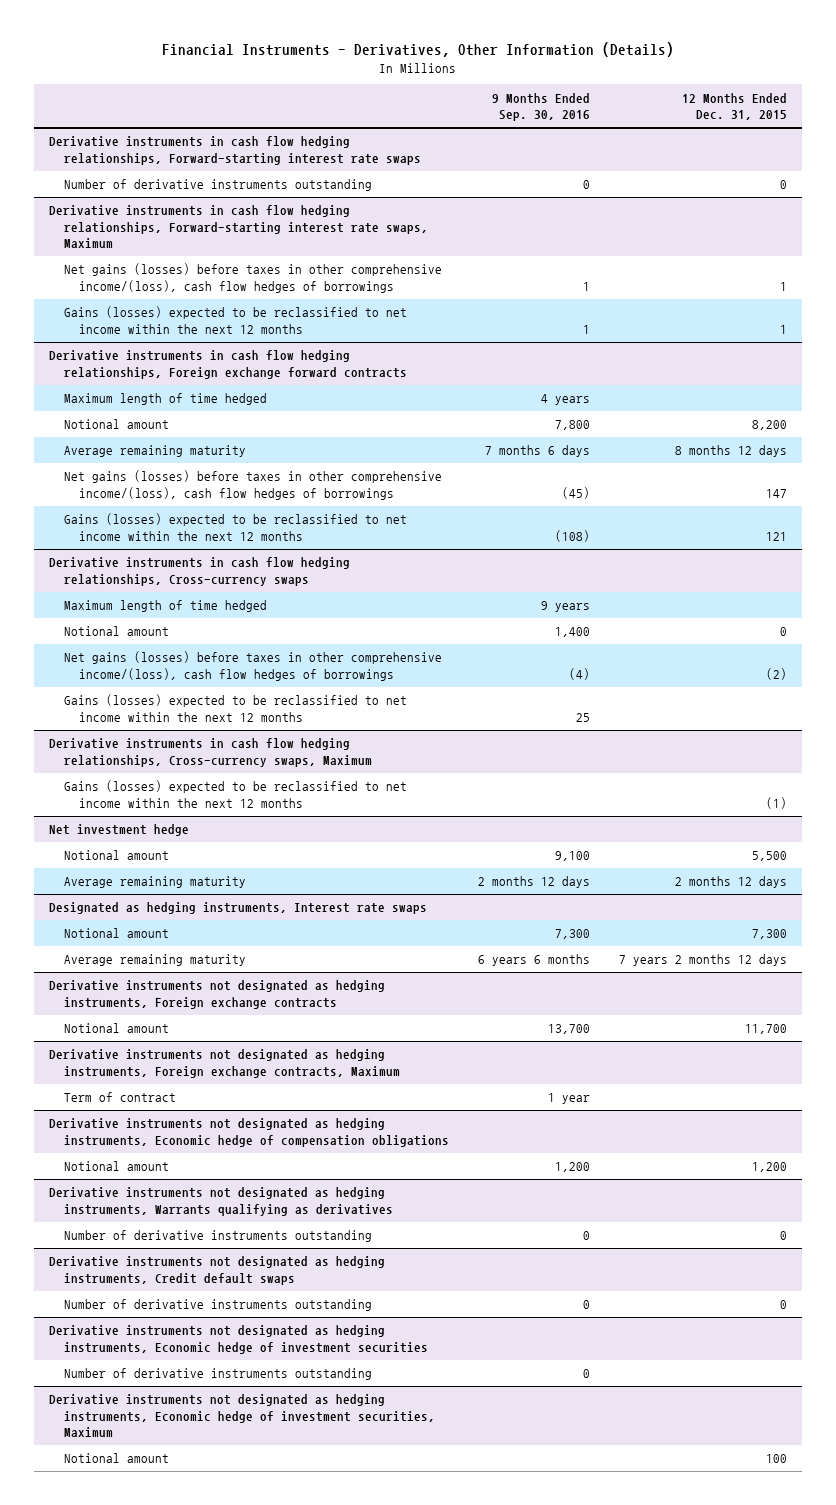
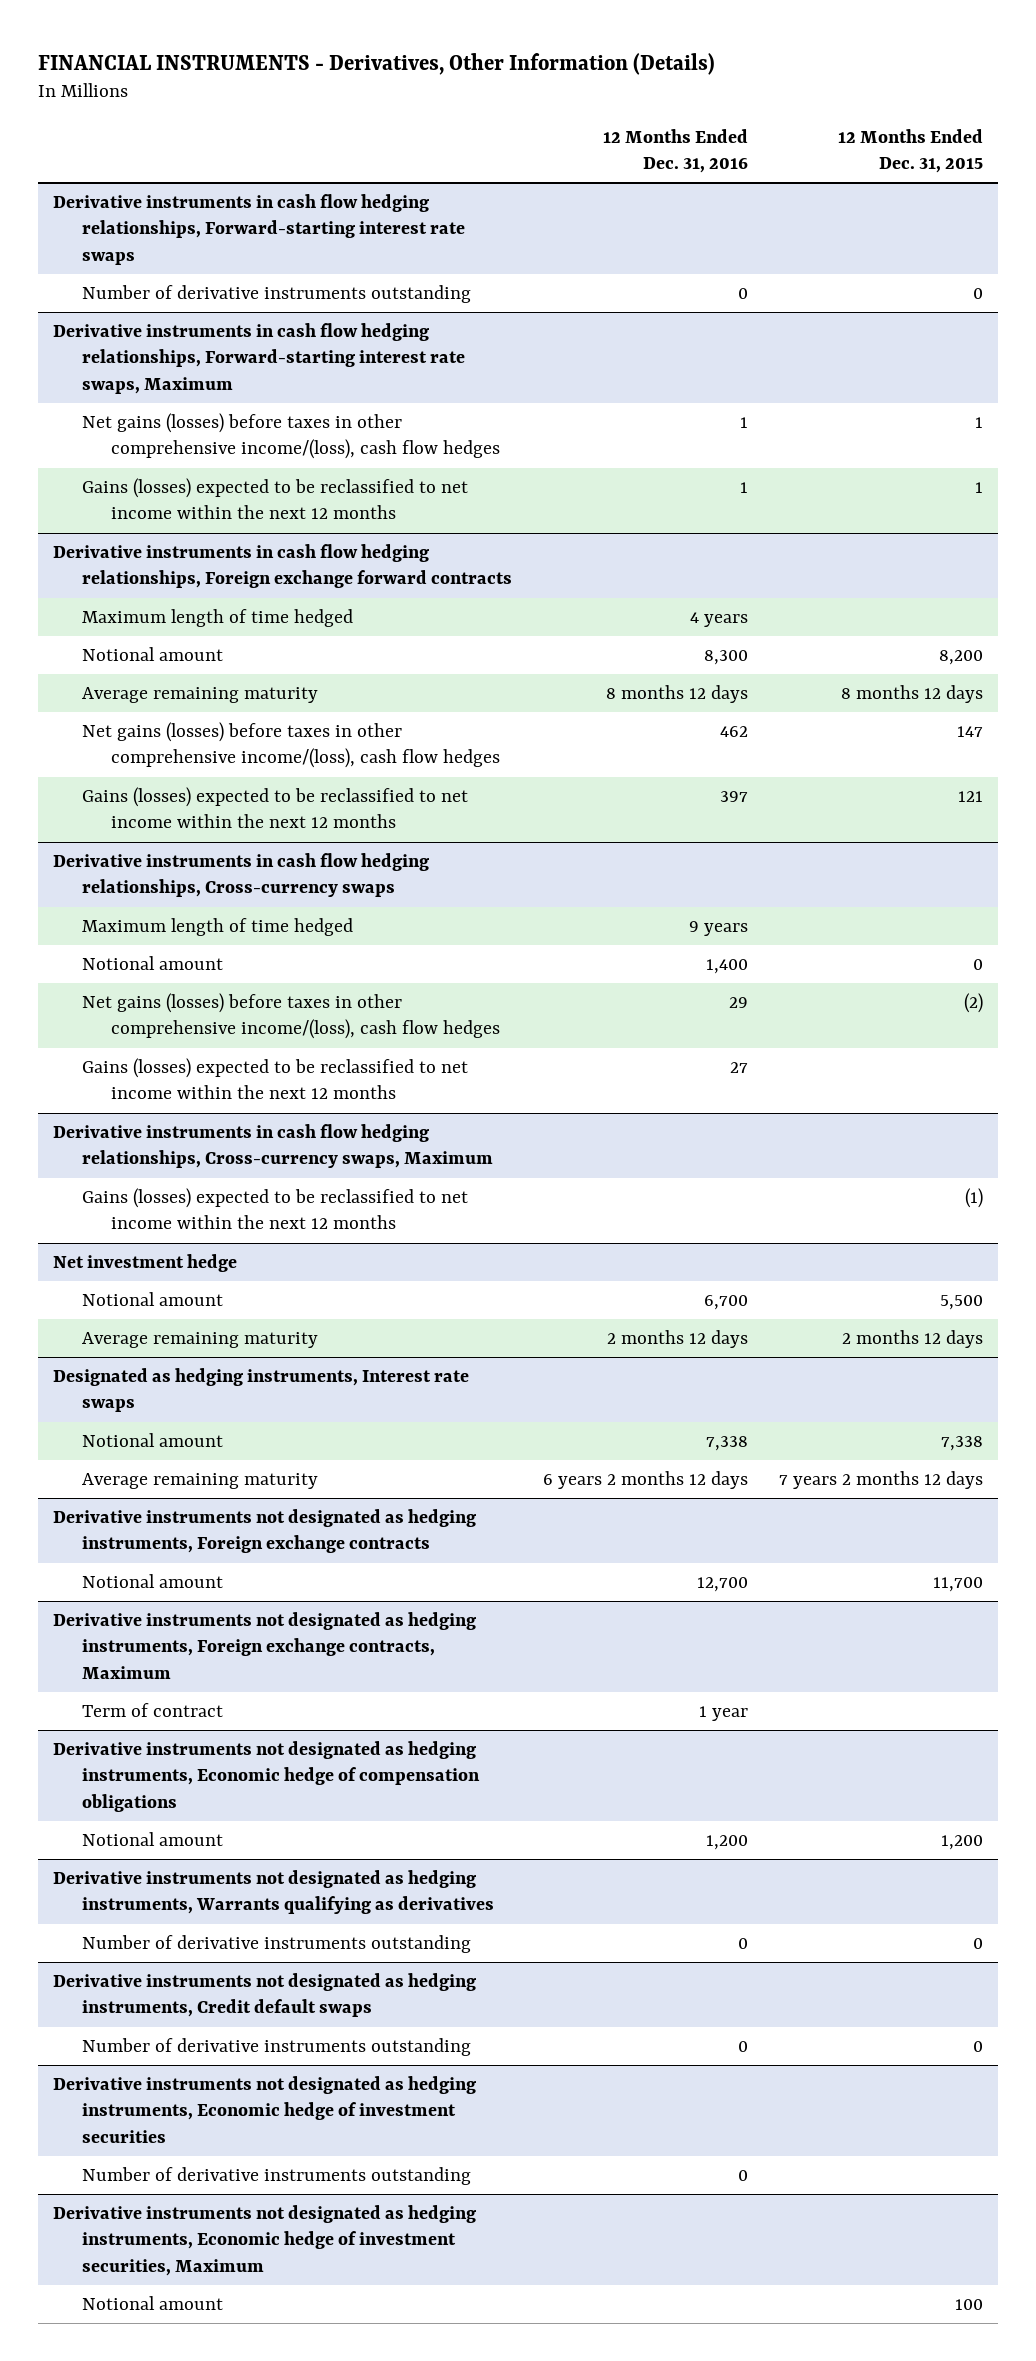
- Financial Instruments - Derivatives, Other Information (Details)
+ FINANCIAL INSTRUMENTS - Derivatives, Other Information (Details)
- | 9 Months Ended Sep. 30, 2016 | 12 Months Ended Dec. 31, 2015
+ | 12 Months Ended Dec. 31, 2016 | 12 Months Ended Dec. 31, 2015
@ Derivative instruments in cash flow hedging relationships, Forward-starting interest rate swaps, Maximum
- Net gains (losses) before taxes in other comprehensive income/(loss), cash flow hedges of borrowings | 1 | 1
+ Net gains (losses) before taxes in other comprehensive income/(loss), cash flow hedges | 1 | 1
@ Derivative instruments in cash flow hedging relationships, Foreign exchange forward contracts
- Net gains (losses) before taxes in other comprehensive income/(loss), cash flow hedges of borrowings | (45) | 147
+ Net gains (losses) before taxes in other comprehensive income/(loss), cash flow hedges | 462 | 147
@ Derivative instruments in cash flow hedging relationships, Cross-currency swaps
- Net gains (losses) before taxes in other comprehensive income/(loss), cash flow hedges of borrowings | (4) | (2)
+ Net gains (losses) before taxes in other comprehensive income/(loss), cash flow hedges | 29 | (2)
@ Designated as hedging instruments, Interest rate swaps
- Notional amount | 7,300 | 7,300
+ Notional amount | 7,338 | 7,338

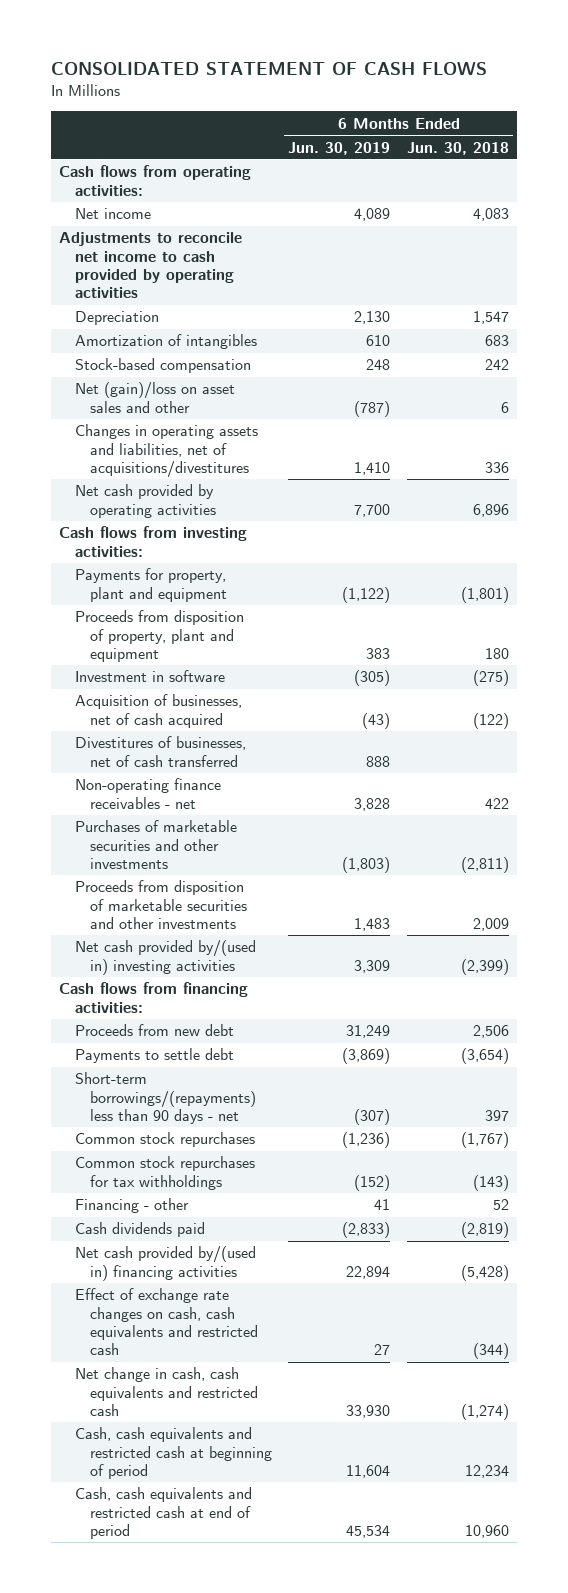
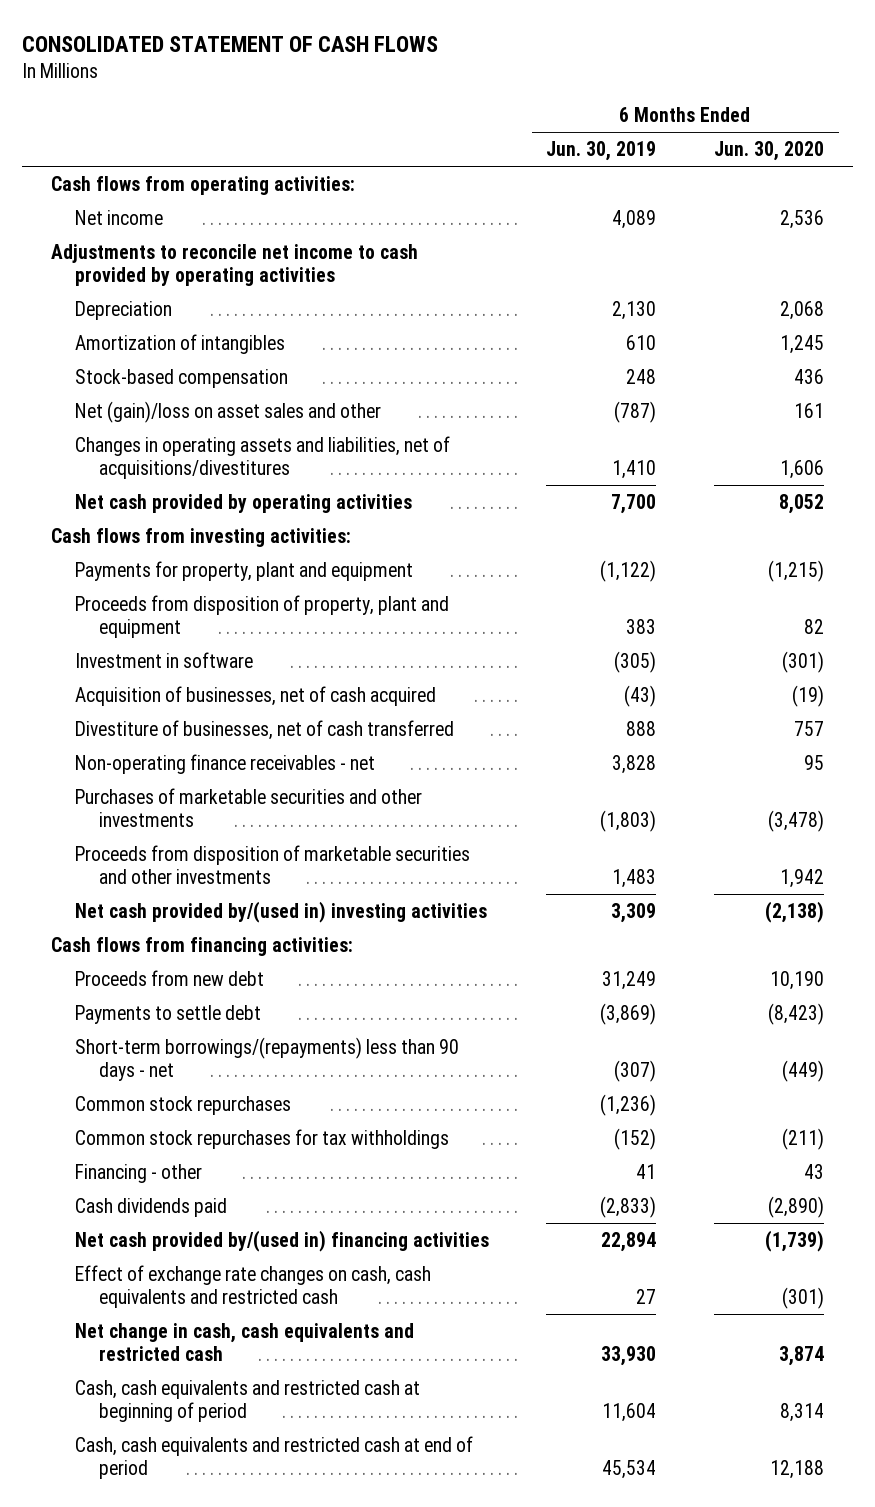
- | 6 Months Ended Jun. 30, 2019 | 6 Months Ended Jun. 30, 2018
+ | 6 Months Ended Jun. 30, 2019 | 6 Months Ended Jun. 30, 2020
- Divestitures of businesses, net of cash transferred | 888 |
+ Divestiture of businesses, net of cash transferred | 888 | 757

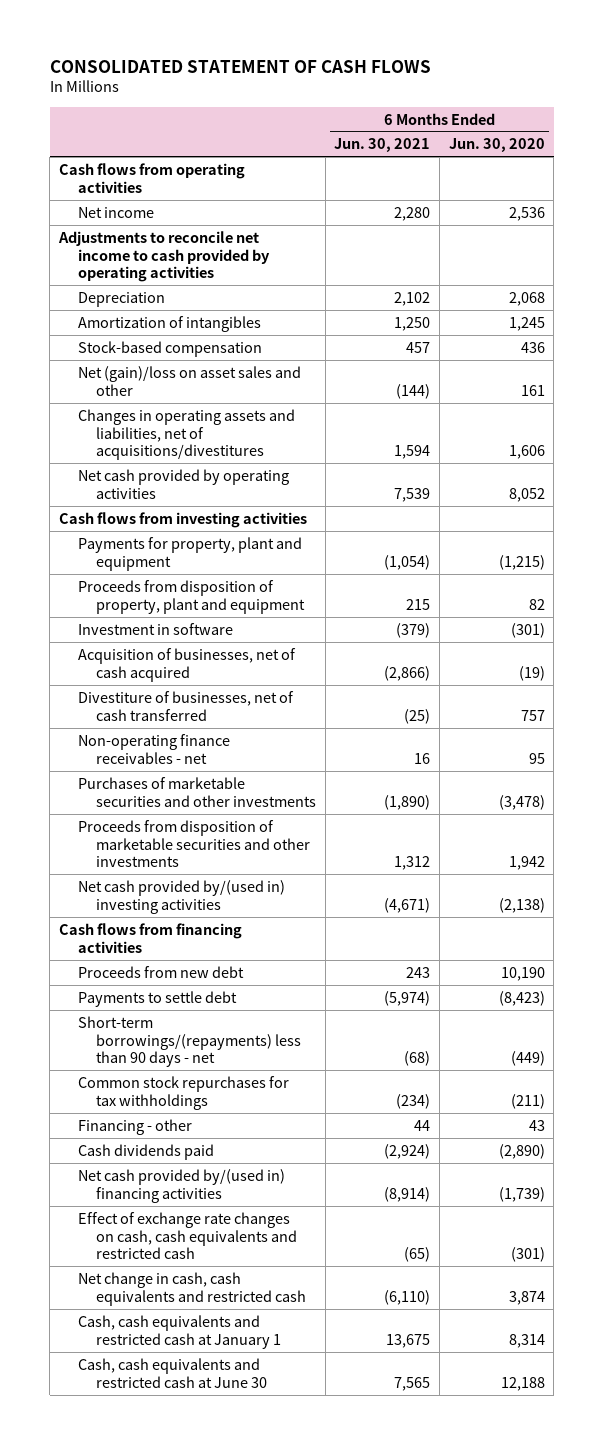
- | 6 Months Ended Jun. 30, 2019 | 6 Months Ended Jun. 30, 2020
+ | 6 Months Ended Jun. 30, 2021 | 6 Months Ended Jun. 30, 2020
- Cash flows from operating activities:
+ Cash flows from operating activities
- Cash flows from investing activities:
+ Cash flows from investing activities
- Cash flows from financing activities:
+ Cash flows from financing activities
- Common stock repurchases | (1,236) |
- Cash, cash equivalents and restricted cash at beginning of period | 11,604 | 8,314
- Cash, cash equivalents and restricted cash at end of period | 45,534 | 12,188
+ Cash, cash equivalents and restricted cash at January 1 | 13,675 | 8,314
+ Cash, cash equivalents and restricted cash at June 30 | 7,565 | 12,188

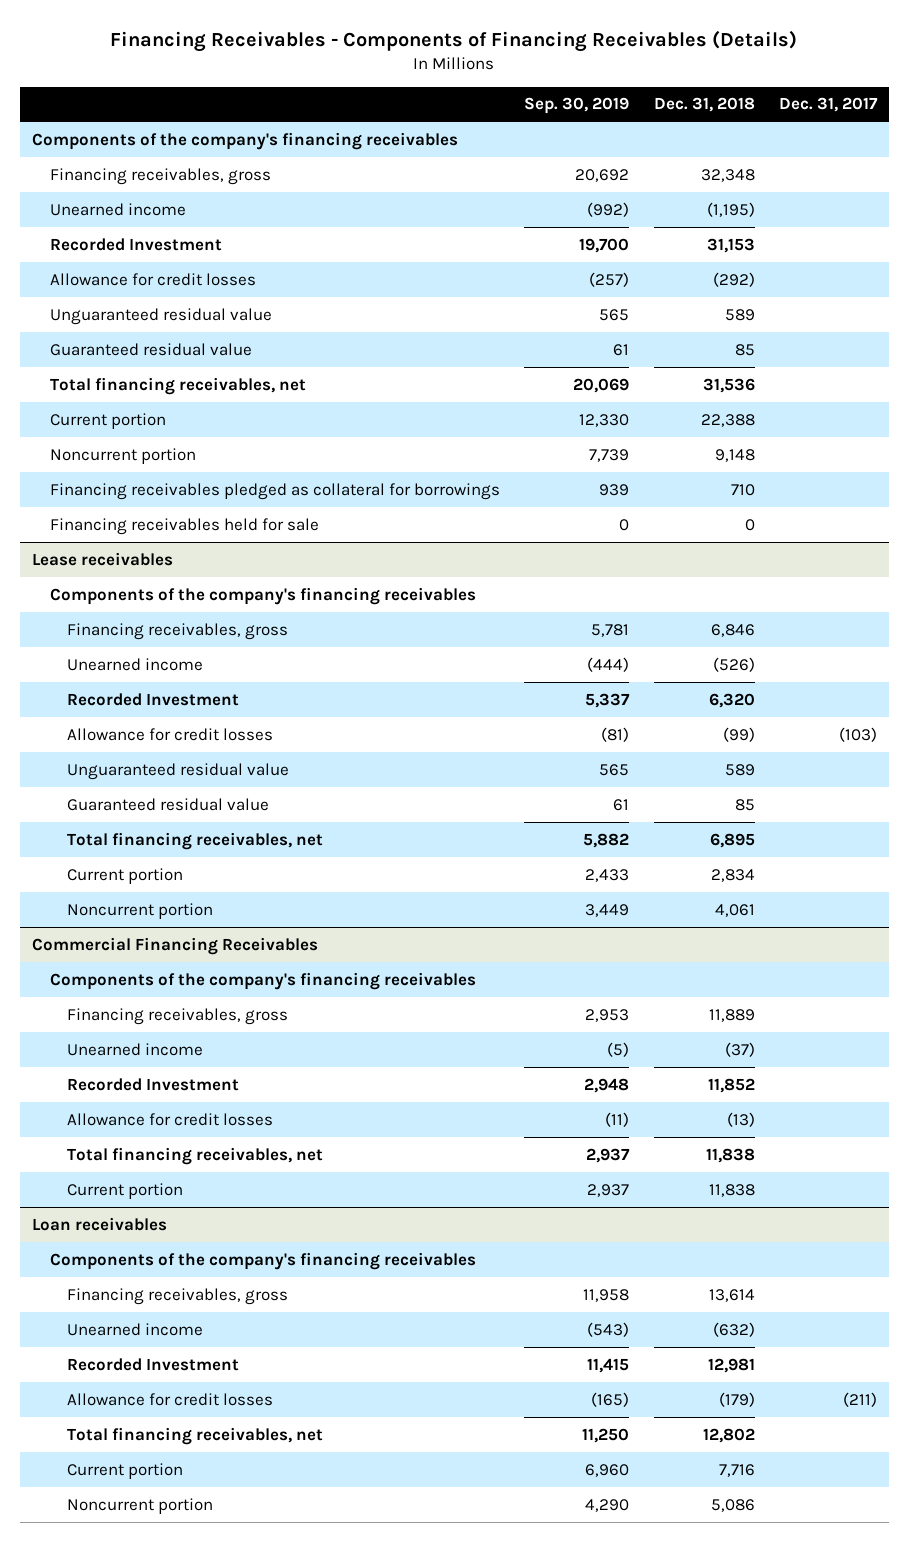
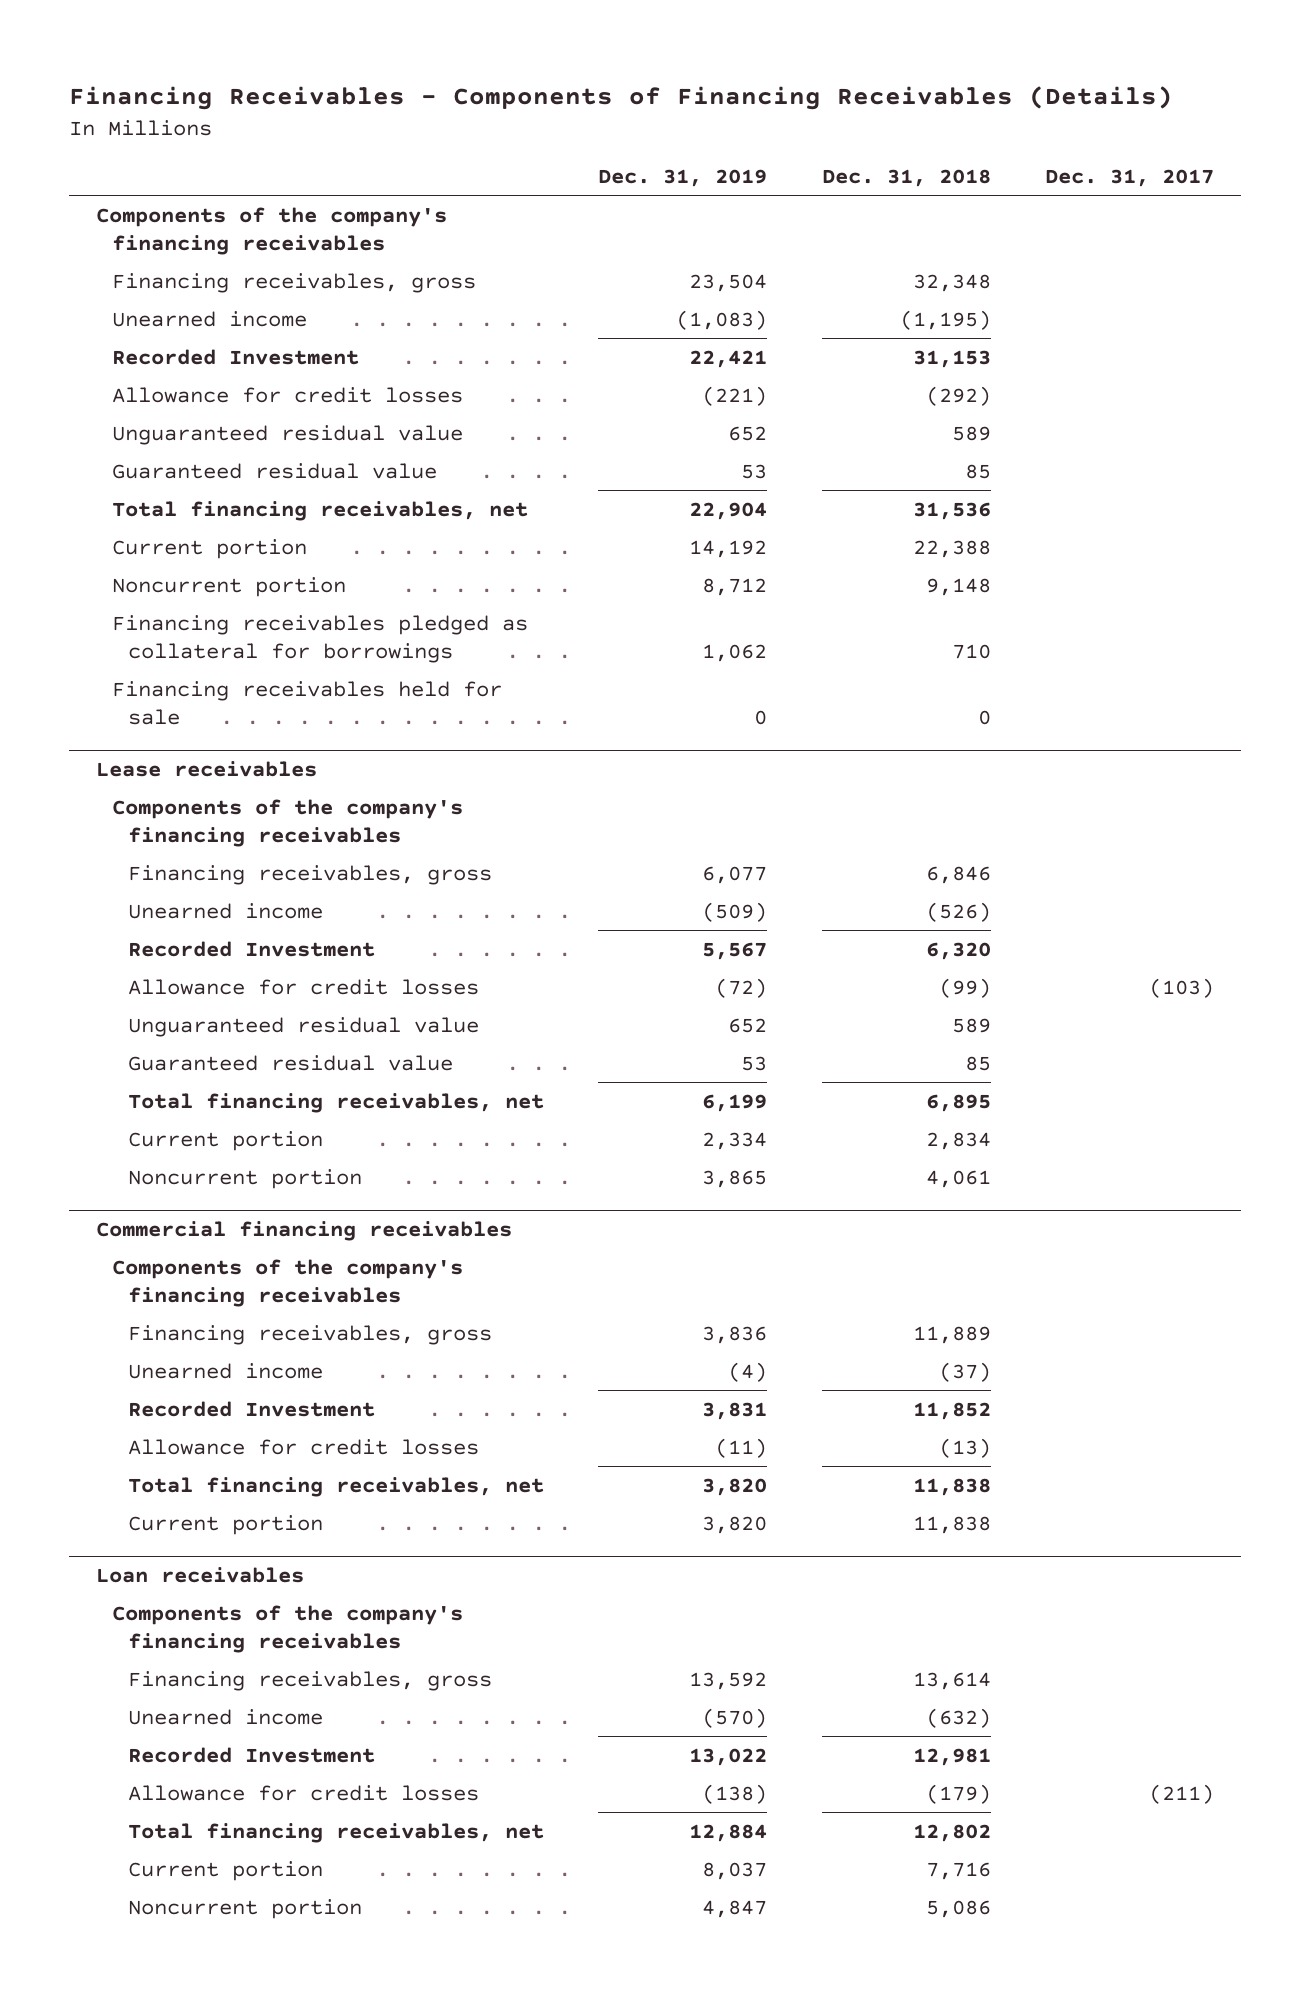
- | Sep. 30, 2019 | Dec. 31, 2018 | Dec. 31, 2017
+ | Dec. 31, 2019 | Dec. 31, 2018 | Dec. 31, 2017
- Commercial Financing Receivables
+ Commercial financing receivables

